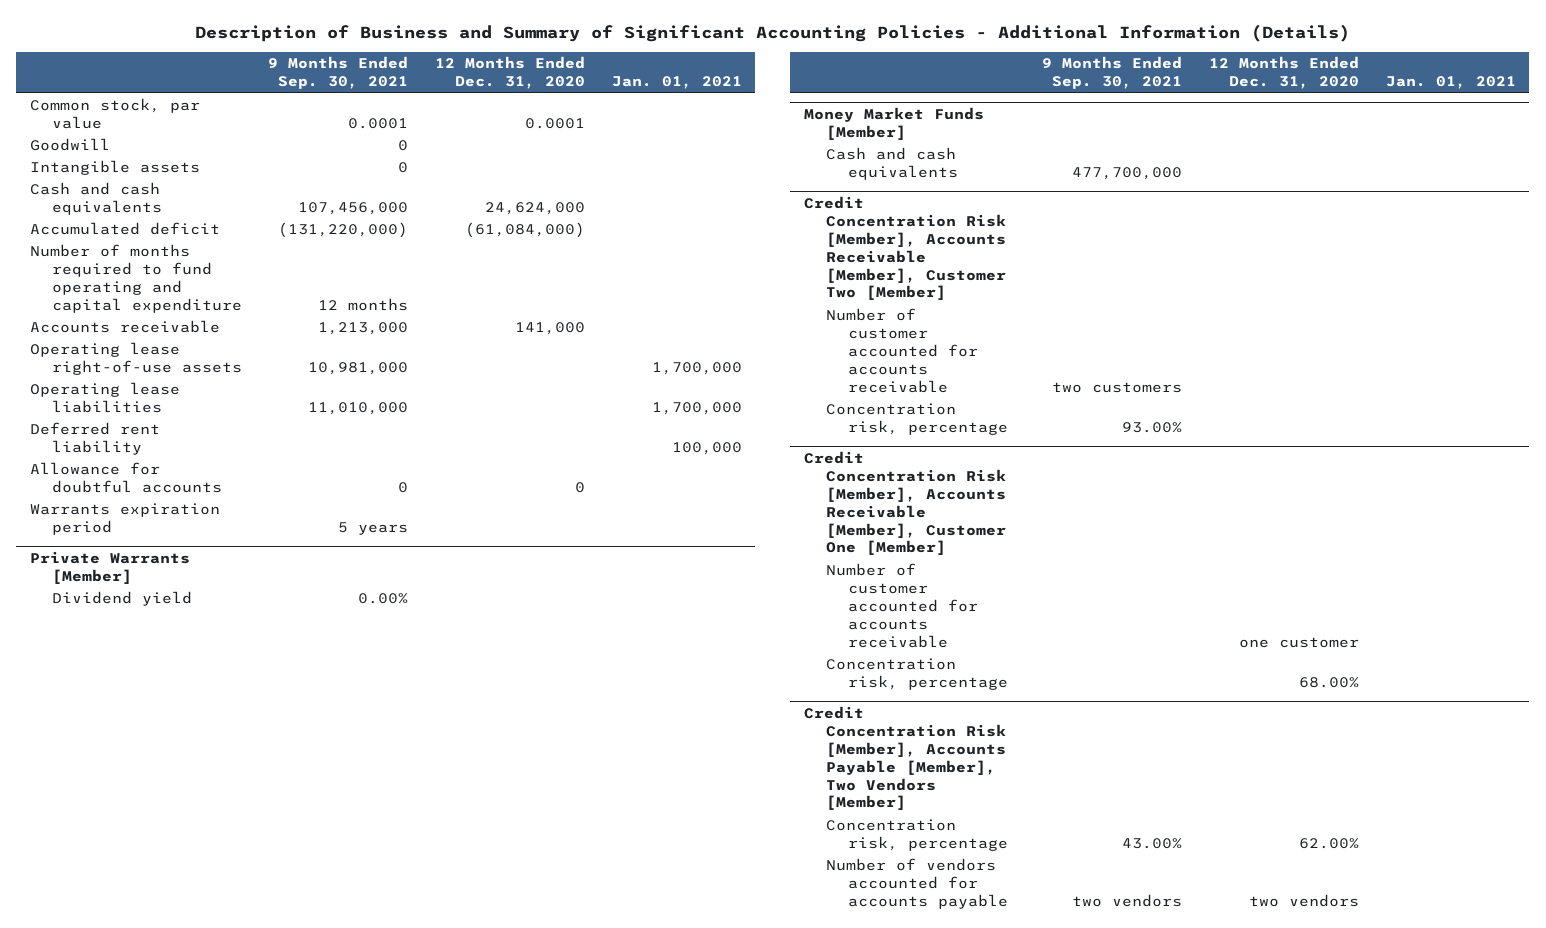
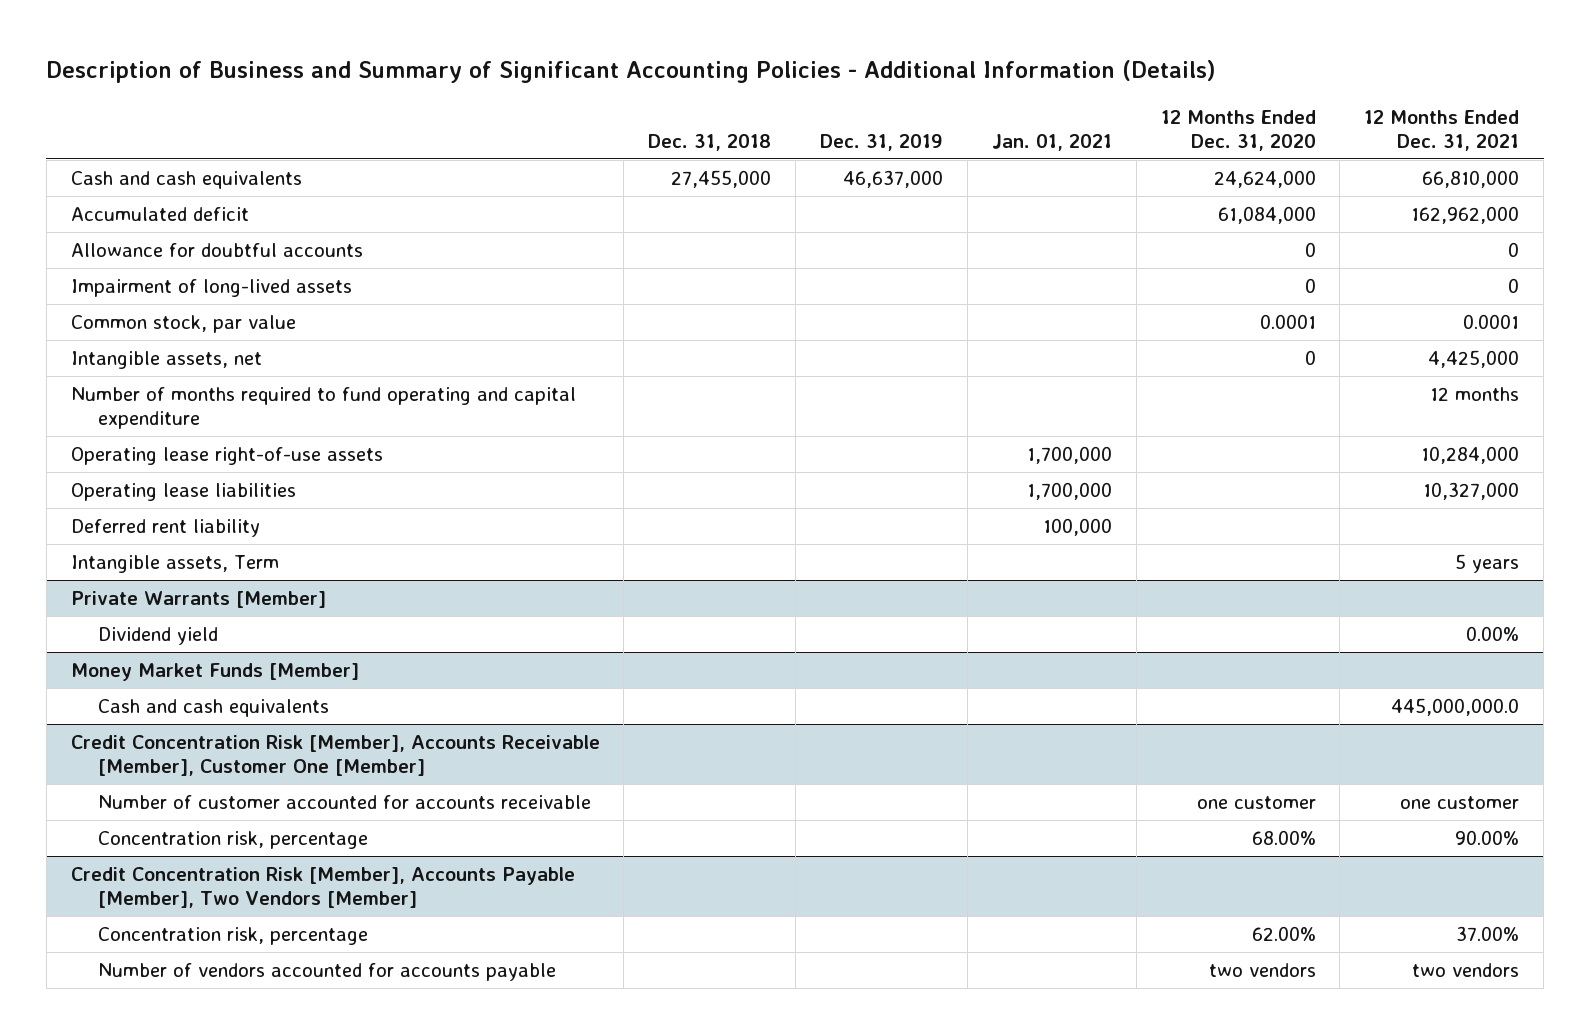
- | 9 Months Ended Sep. 30, 2021 | 12 Months Ended Dec. 31, 2020 | Jan. 01, 2021
+ | Dec. 31, 2018 | Dec. 31, 2019 | Jan. 01, 2021 | 12 Months Ended Dec. 31, 2020 | 12 Months Ended Dec. 31, 2021
- Goodwill | 0 | |
- Intangible assets | 0 | |
- Accumulated deficit | (131,220,000) | (61,084,000) |
+ Accumulated deficit | | | | 61,084,000 | 162,962,000
moved up: Allowance for doubtful accounts | | | | 0 | 0
+ Impairment of long-lived assets | | | | 0 | 0
moved down: Common stock, par value | | | | 0.0001 | 0.0001
+ Intangible assets, net | | | | 0 | 4,425,000
- Accounts receivable | 1,213,000 | 141,000 |
- Warrants expiration period | 5 years | |
+ Intangible assets, Term | | | | | 5 years
- Credit Concentration Risk [Member], Accounts Receivable [Member], Customer Two [Member]
- Number of customer accounted for accounts receivable | two customers | |
- Concentration risk, percentage | 93.00% | |

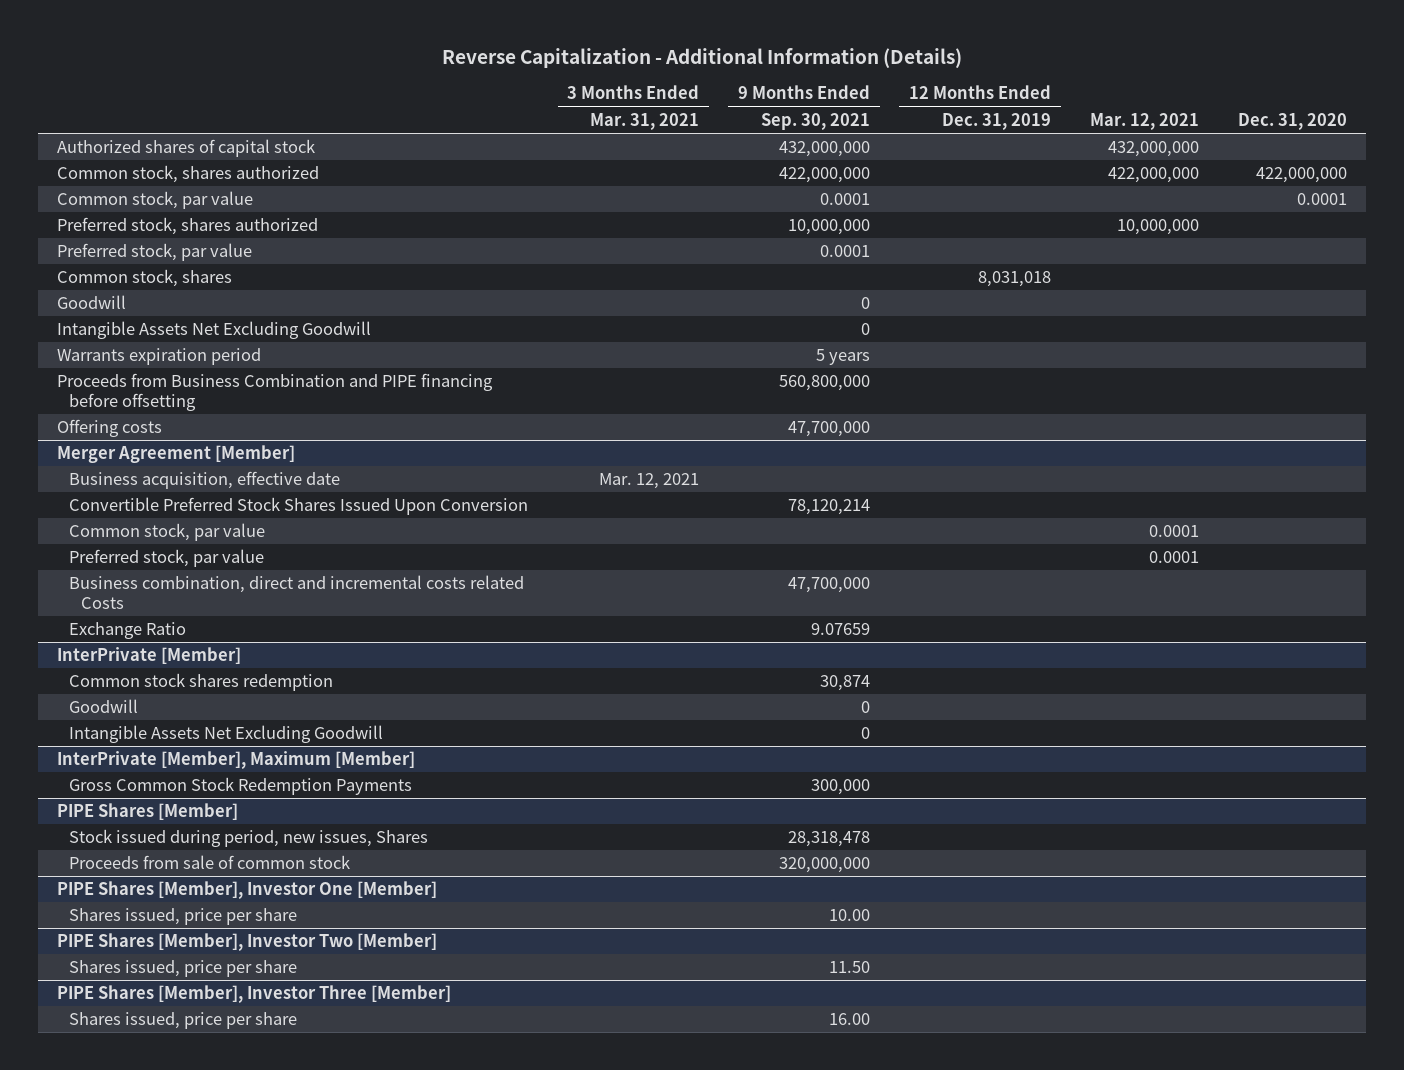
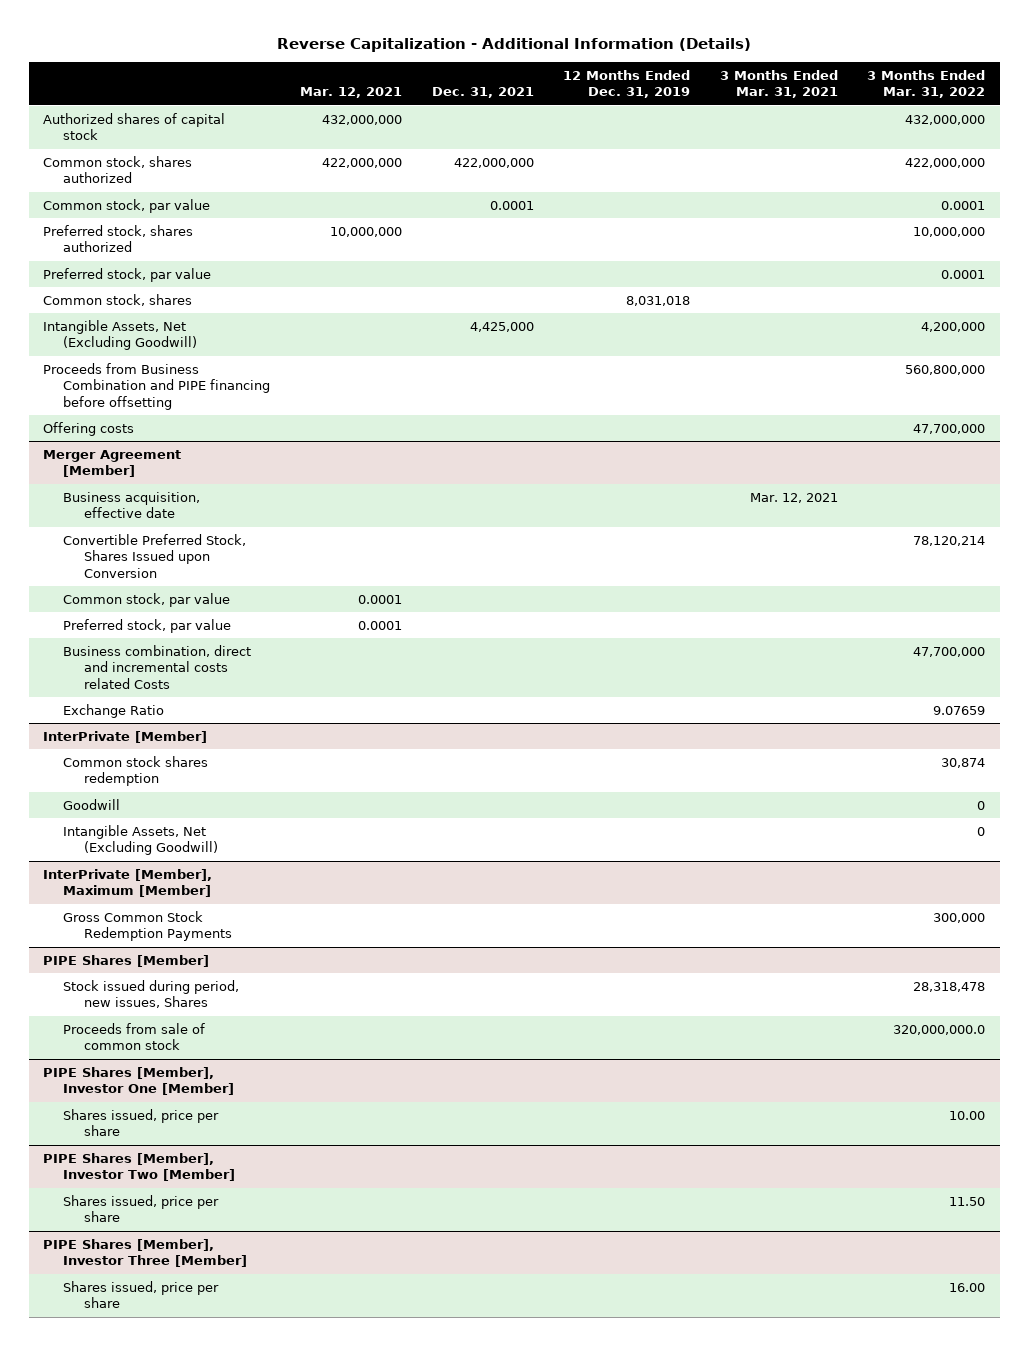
- | 3 Months Ended Mar. 31, 2021 | 9 Months Ended Sep. 30, 2021 | 12 Months Ended Dec. 31, 2019 | Mar. 12, 2021 | Dec. 31, 2020
+ | Mar. 12, 2021 | Dec. 31, 2021 | 12 Months Ended Dec. 31, 2019 | 3 Months Ended Mar. 31, 2021 | 3 Months Ended Mar. 31, 2022
- Goodwill | | 0 | | |
- Intangible Assets Net Excluding Goodwill | | 0 | | |
- Warrants expiration period | | 5 years | | |
+ Intangible Assets, Net (Excluding Goodwill) | | 4,425,000 | | | 4,200,000
@ Merger Agreement [Member]
- Convertible Preferred Stock Shares Issued Upon Conversion | | 78,120,214 | | |
+ Convertible Preferred Stock, Shares Issued upon Conversion | | | | | 78,120,214
@ InterPrivate [Member]
- Intangible Assets Net Excluding Goodwill | | 0 | | |
+ Intangible Assets, Net (Excluding Goodwill) | | | | | 0

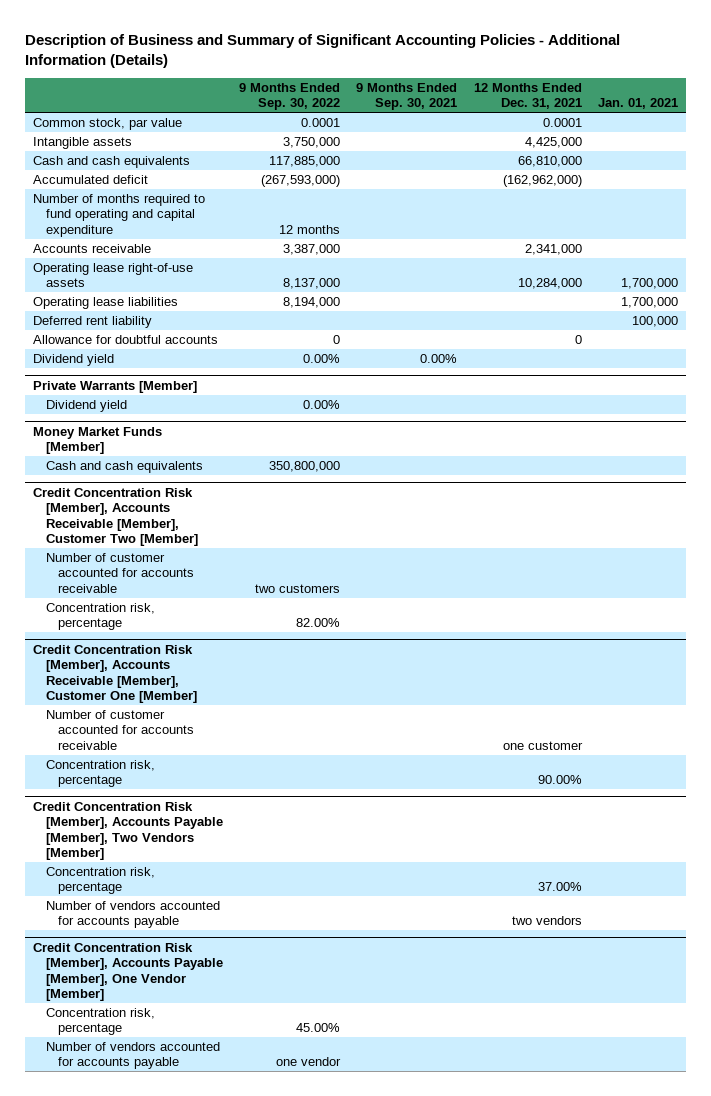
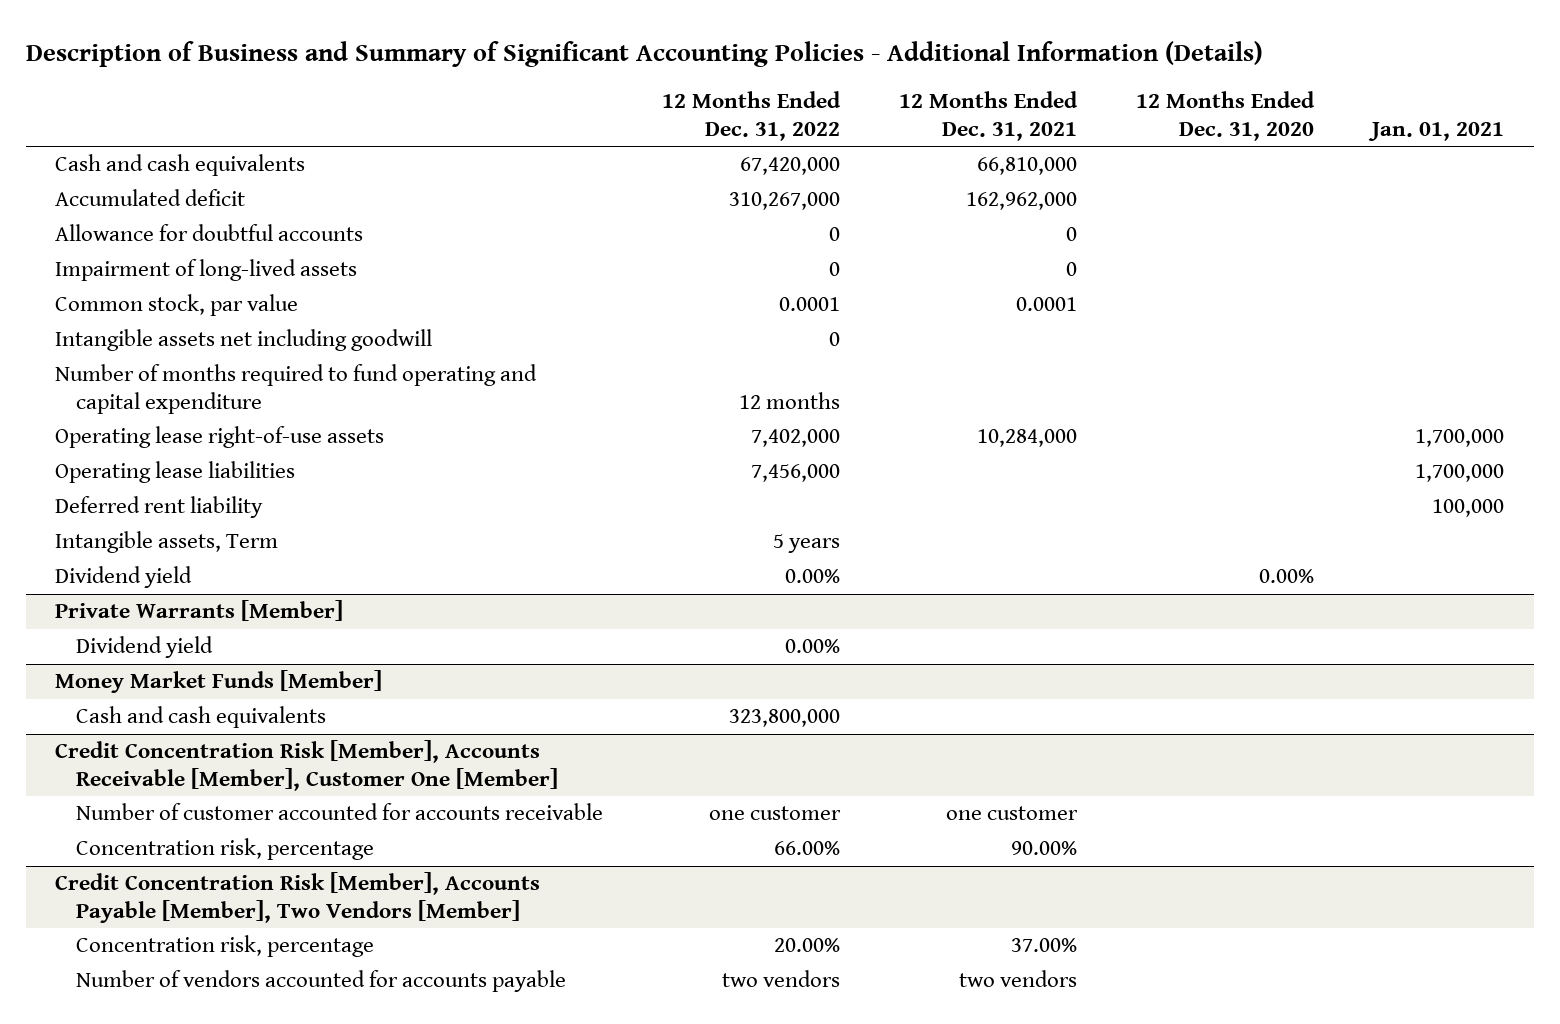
- | 9 Months Ended Sep. 30, 2022 | 9 Months Ended Sep. 30, 2021 | 12 Months Ended Dec. 31, 2021 | Jan. 01, 2021
+ | 12 Months Ended Dec. 31, 2022 | 12 Months Ended Dec. 31, 2021 | 12 Months Ended Dec. 31, 2020 | Jan. 01, 2021
- Intangible assets | 3,750,000 | | 4,425,000 |
- Accumulated deficit | (267,593,000) | | (162,962,000) |
+ Accumulated deficit | 310,267,000 | 162,962,000 | |
moved up: Allowance for doubtful accounts | 0 | 0 | |
+ Impairment of long-lived assets | 0 | 0 | |
moved down: Common stock, par value | 0.0001 | 0.0001 | |
+ Intangible assets net including goodwill | 0 | | |
- Accounts receivable | 3,387,000 | | 2,341,000 |
+ Intangible assets, Term | 5 years | | |
- Credit Concentration Risk [Member], Accounts Receivable [Member], Customer Two [Member]
- Number of customer accounted for accounts receivable | two customers | | |
- Concentration risk, percentage | 82.00% | | |
- Credit Concentration Risk [Member], Accounts Payable [Member], One Vendor [Member]
- Concentration risk, percentage | 45.00% | | |
- Number of vendors accounted for accounts payable | one vendor | | |

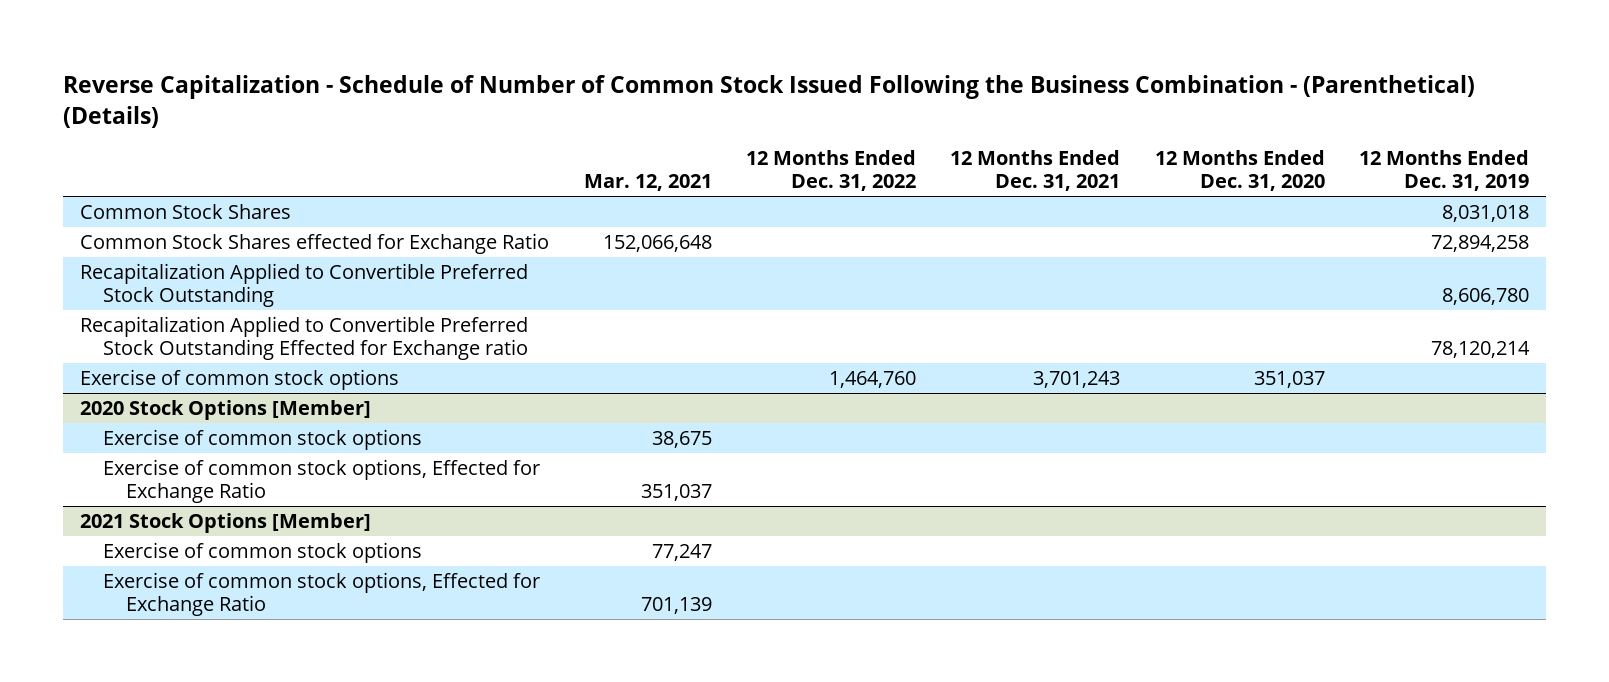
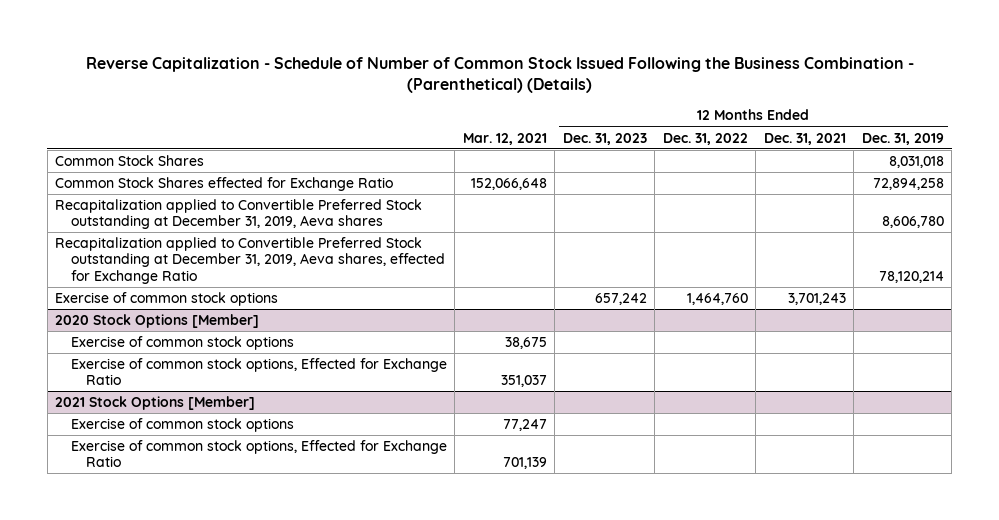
- | Mar. 12, 2021 | 12 Months Ended Dec. 31, 2022 | 12 Months Ended Dec. 31, 2021 | 12 Months Ended Dec. 31, 2020 | 12 Months Ended Dec. 31, 2019
+ | Mar. 12, 2021 | 12 Months Ended Dec. 31, 2023 | 12 Months Ended Dec. 31, 2022 | 12 Months Ended Dec. 31, 2021 | 12 Months Ended Dec. 31, 2019
- Recapitalization Applied to Convertible Preferred Stock Outstanding | | | | | 8,606,780
- Recapitalization Applied to Convertible Preferred Stock Outstanding Effected for Exchange ratio | | | | | 78,120,214
+ Recapitalization applied to Convertible Preferred Stock outstanding at December 31, 2019, Aeva shares | | | | | 8,606,780
+ Recapitalization applied to Convertible Preferred Stock outstanding at December 31, 2019, Aeva shares, effected for Exchange Ratio | | | | | 78,120,214

